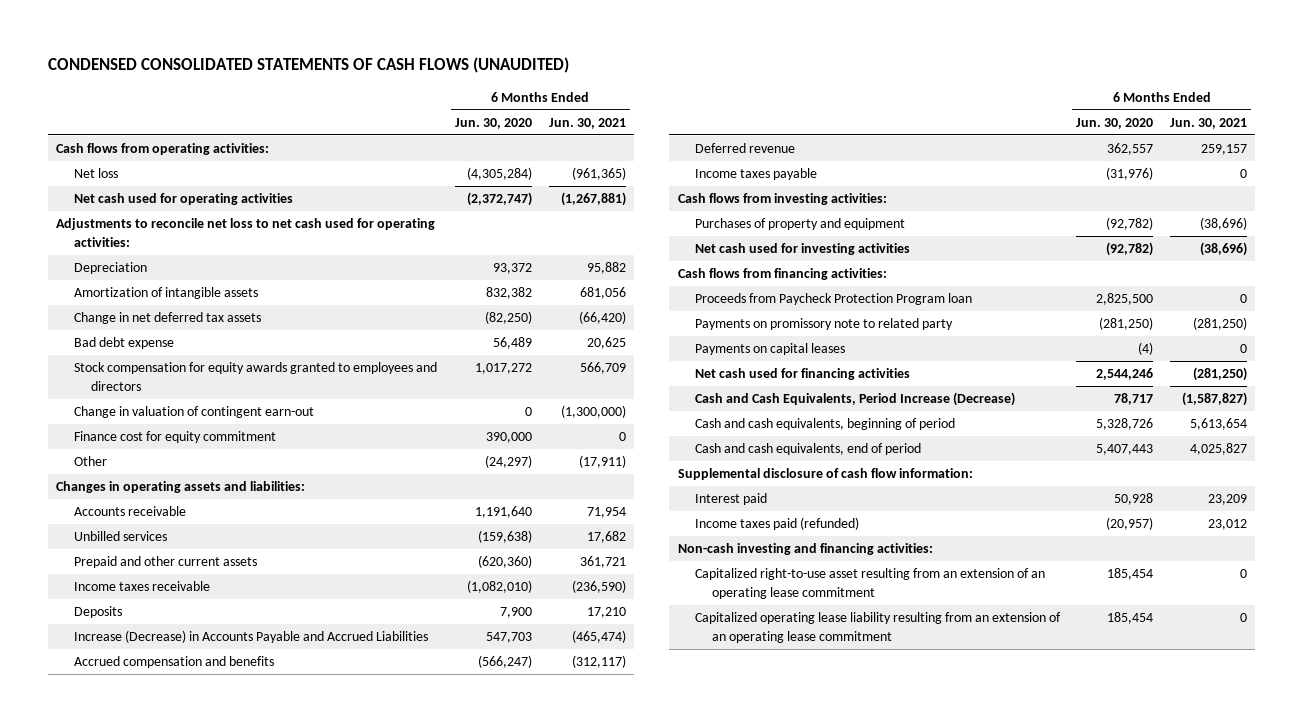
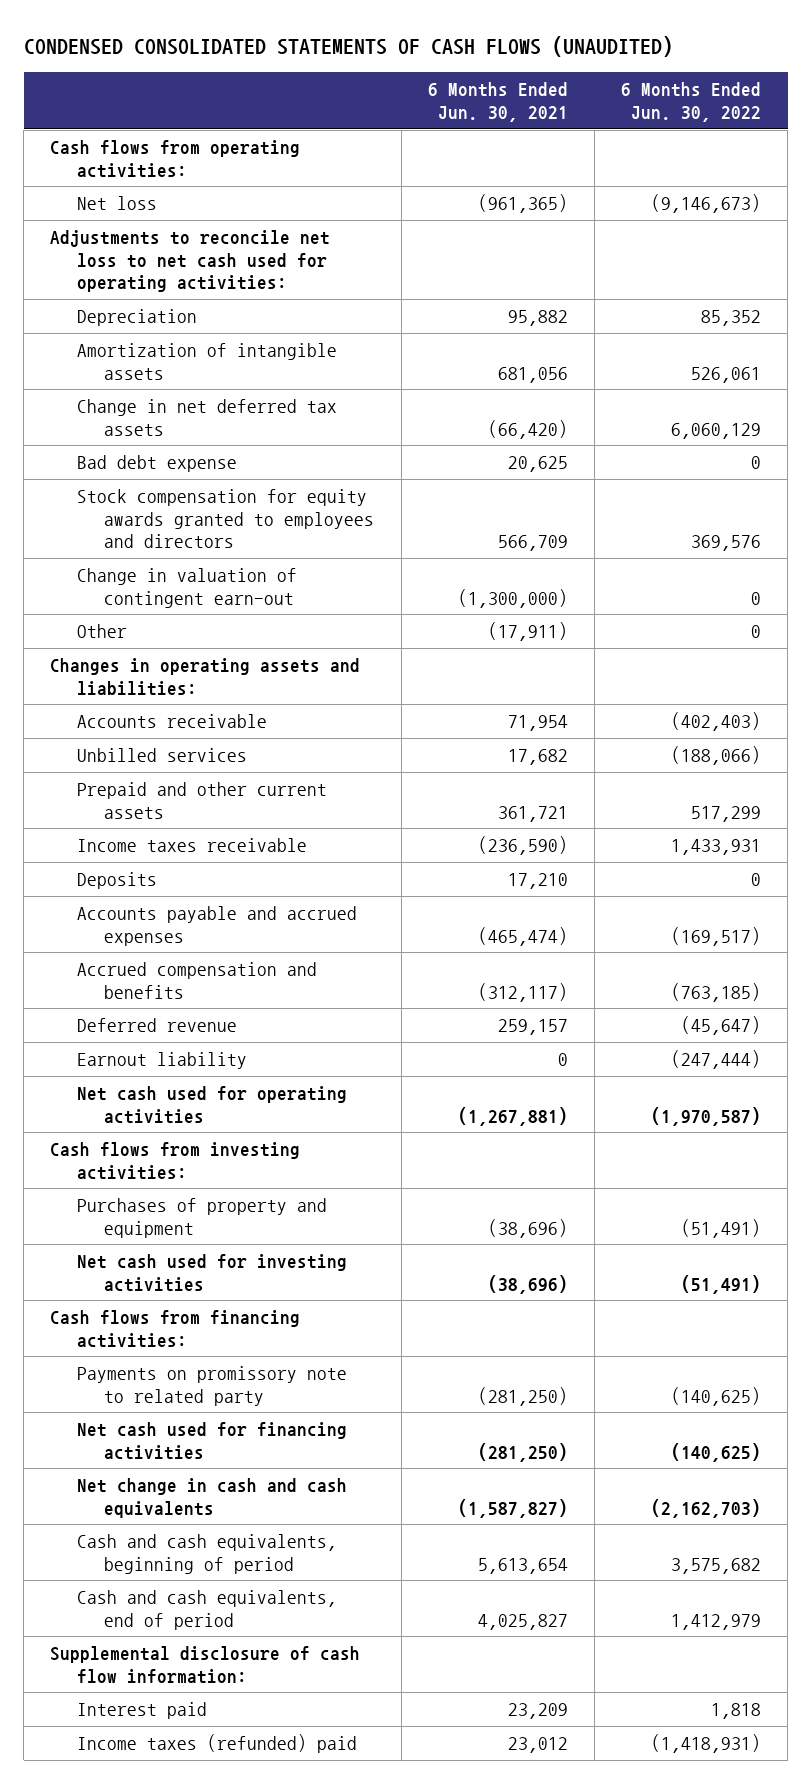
- | 6 Months Ended Jun. 30, 2020 | 6 Months Ended Jun. 30, 2021
+ | 6 Months Ended Jun. 30, 2021 | 6 Months Ended Jun. 30, 2022
- Finance cost for equity commitment | 390,000 | 0
- Increase (Decrease) in Accounts Payable and Accrued Liabilities | 547,703 | (465,474)
+ Accounts payable and accrued expenses | (465,474) | (169,517)
- Income taxes payable | (31,976) | 0
+ Earnout liability | 0 | (247,444)
moved down: Net cash used for operating activities | (1,267,881) | (1,970,587)
- Proceeds from Paycheck Protection Program loan | 2,825,500 | 0
- Payments on capital leases | (4) | 0
- Cash and Cash Equivalents, Period Increase (Decrease) | 78,717 | (1,587,827)
+ Net change in cash and cash equivalents | (1,587,827) | (2,162,703)
- Income taxes paid (refunded) | (20,957) | 23,012
- Non-cash investing and financing activities:
- Capitalized right-to-use asset resulting from an extension of an operating lease commitment | 185,454 | 0
- Capitalized operating lease liability resulting from an extension of an operating lease commitment | 185,454 | 0
+ Income taxes (refunded) paid | 23,012 | (1,418,931)

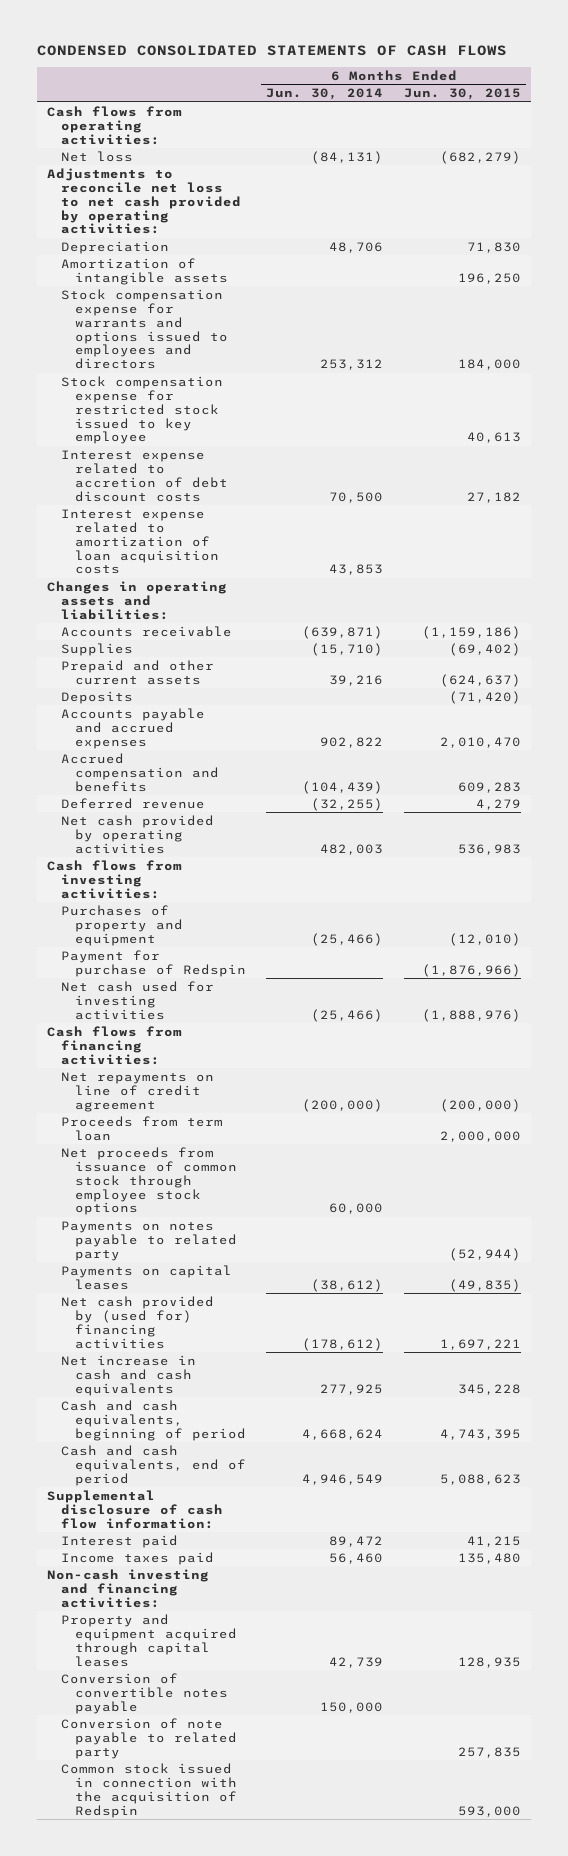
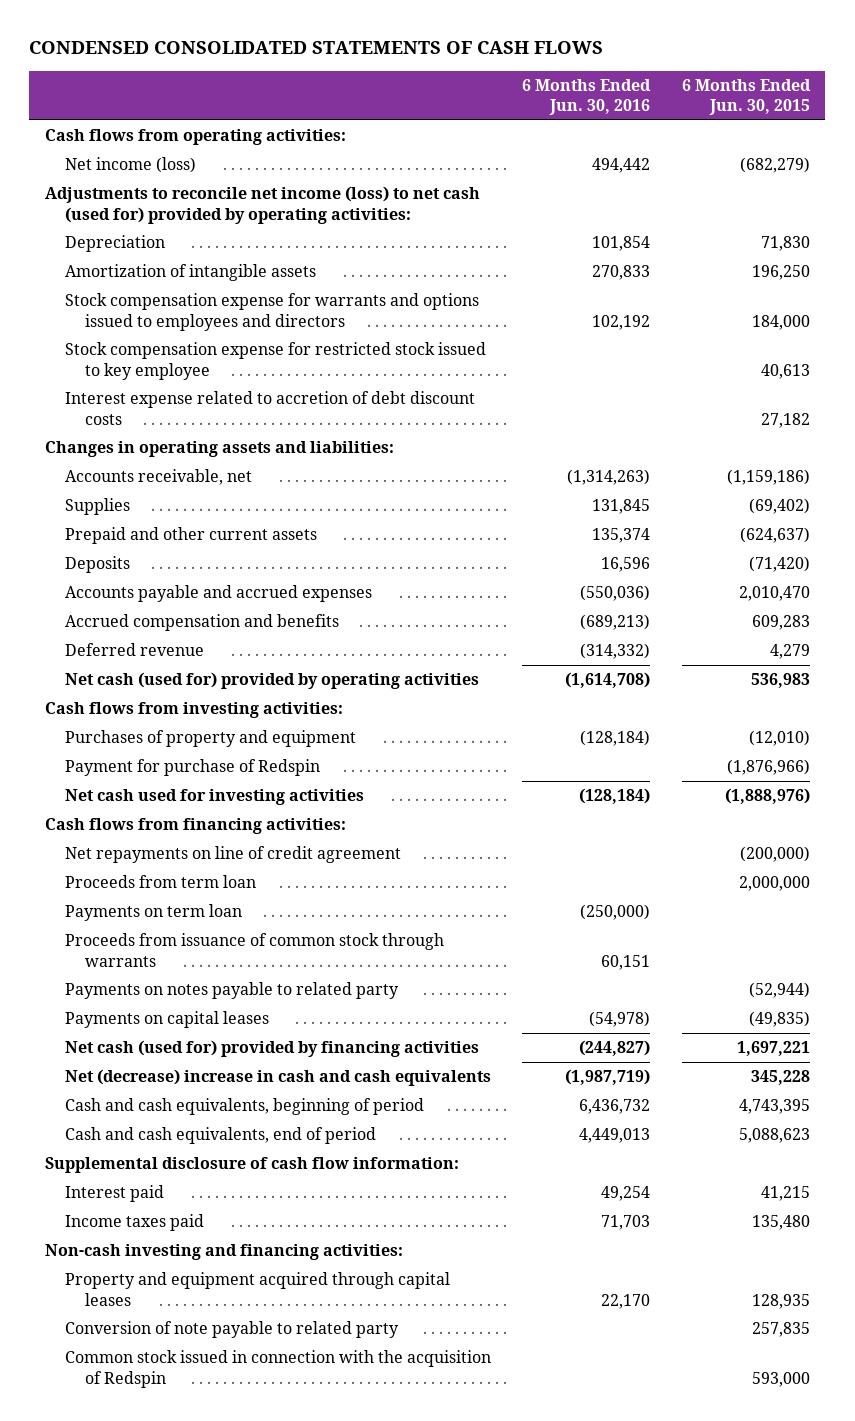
- | 6 Months Ended Jun. 30, 2014 | 6 Months Ended Jun. 30, 2015
+ | 6 Months Ended Jun. 30, 2016 | 6 Months Ended Jun. 30, 2015
- Net loss | (84,131) | (682,279)
- Adjustments to reconcile net loss to net cash provided by operating activities:
+ Net income (loss) | 494,442 | (682,279)
+ Adjustments to reconcile net income (loss) to net cash (used for) provided by operating activities:
- Interest expense related to amortization of loan acquisition costs | 43,853 |
- Accounts receivable | (639,871) | (1,159,186)
+ Accounts receivable, net | (1,314,263) | (1,159,186)
- Net cash provided by operating activities | 482,003 | 536,983
+ Net cash (used for) provided by operating activities | (1,614,708) | 536,983
- Net proceeds from issuance of common stock through employee stock options | 60,000 |
+ Payments on term loan | (250,000) |
+ Proceeds from issuance of common stock through warrants | 60,151 |
- Net cash provided by (used for) financing activities | (178,612) | 1,697,221
- Net increase in cash and cash equivalents | 277,925 | 345,228
+ Net cash (used for) provided by financing activities | (244,827) | 1,697,221
+ Net (decrease) increase in cash and cash equivalents | (1,987,719) | 345,228
- Conversion of convertible notes payable | 150,000 |

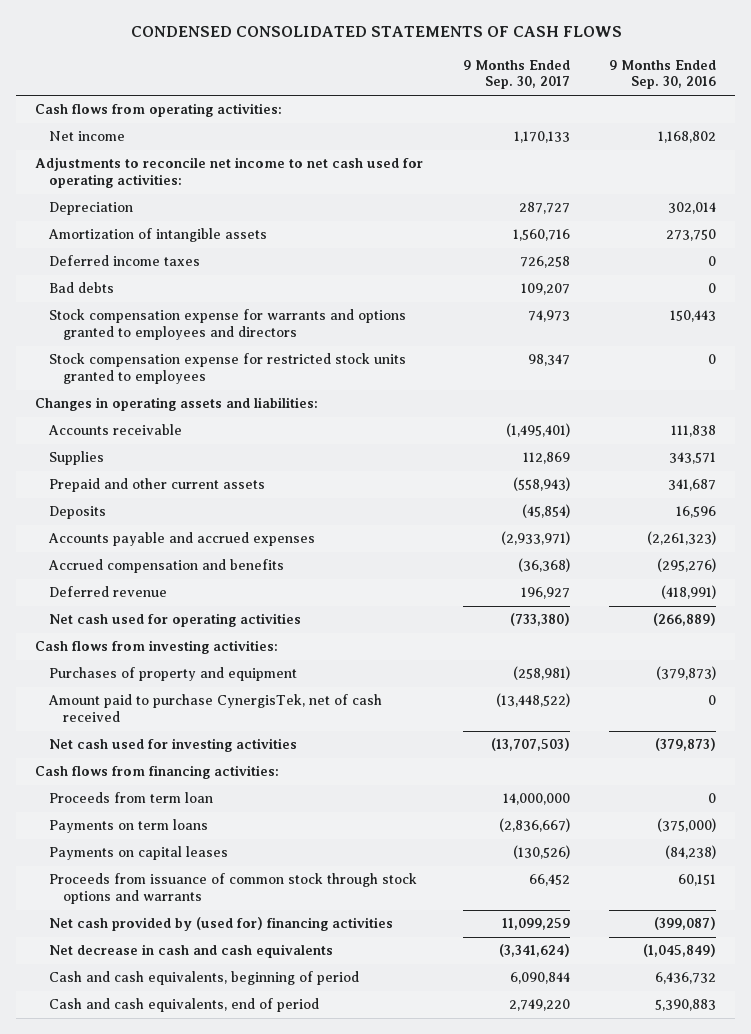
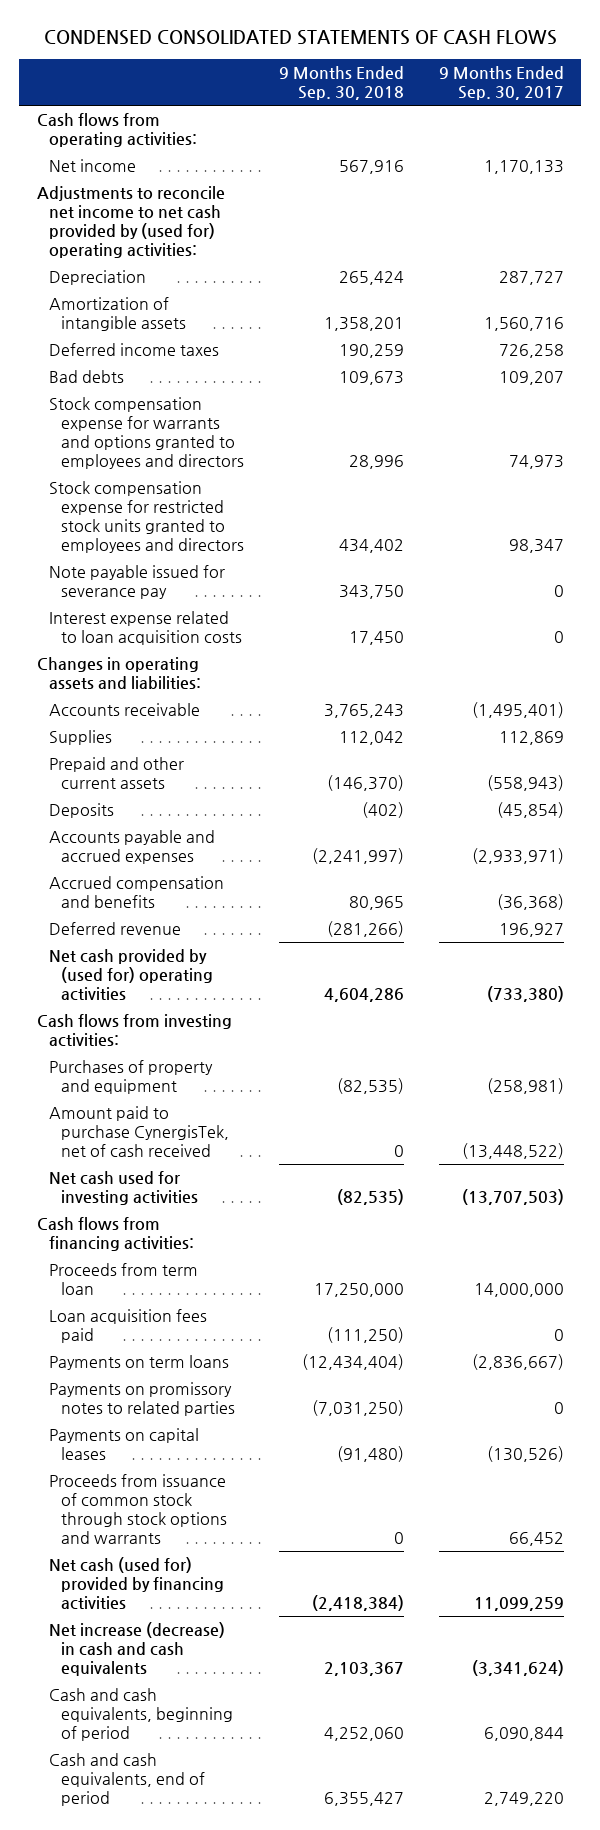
- | 9 Months Ended Sep. 30, 2017 | 9 Months Ended Sep. 30, 2016
+ | 9 Months Ended Sep. 30, 2018 | 9 Months Ended Sep. 30, 2017
- Adjustments to reconcile net income to net cash used for operating activities:
+ Adjustments to reconcile net income to net cash provided by (used for) operating activities:
- Stock compensation expense for restricted stock units granted to employees | 98,347 | 0
+ Stock compensation expense for restricted stock units granted to employees and directors | 434,402 | 98,347
+ Note payable issued for severance pay | 343,750 | 0
+ Interest expense related to loan acquisition costs | 17,450 | 0
- Net cash used for operating activities | (733,380) | (266,889)
+ Net cash provided by (used for) operating activities | 4,604,286 | (733,380)
+ Loan acquisition fees paid | (111,250) | 0
+ Payments on promissory notes to related parties | (7,031,250) | 0
- Net cash provided by (used for) financing activities | 11,099,259 | (399,087)
- Net decrease in cash and cash equivalents | (3,341,624) | (1,045,849)
+ Net cash (used for) provided by financing activities | (2,418,384) | 11,099,259
+ Net increase (decrease) in cash and cash equivalents | 2,103,367 | (3,341,624)

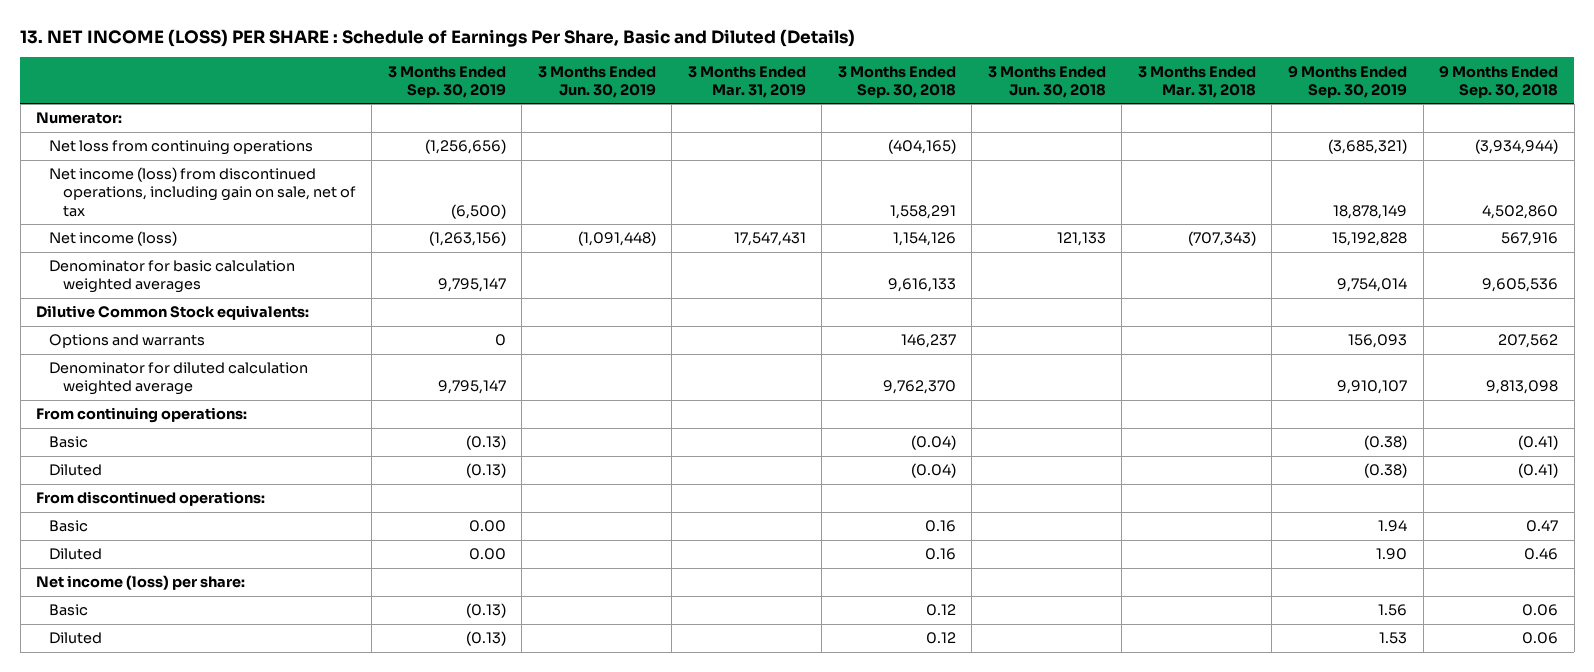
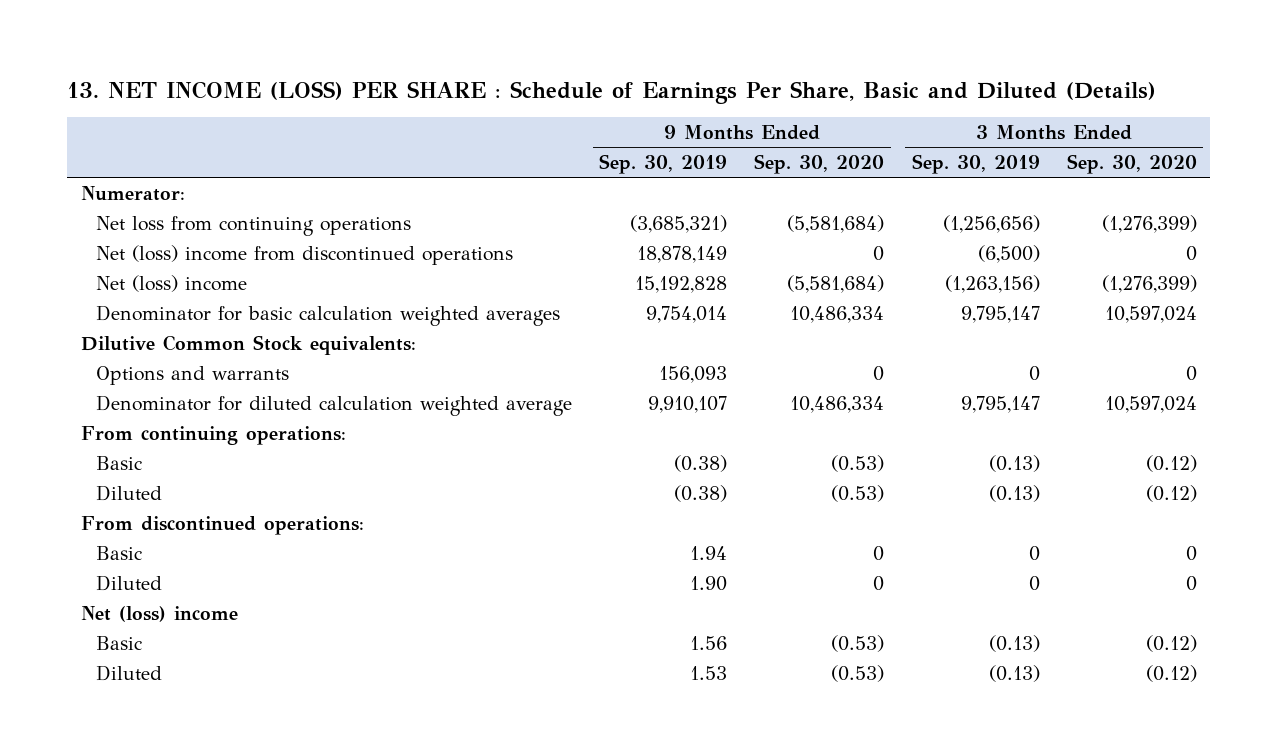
- | 3 Months Ended Sep. 30, 2019 | 3 Months Ended Jun. 30, 2019 | 3 Months Ended Mar. 31, 2019 | 3 Months Ended Sep. 30, 2018 | 3 Months Ended Jun. 30, 2018 | 3 Months Ended Mar. 31, 2018 | 9 Months Ended Sep. 30, 2019 | 9 Months Ended Sep. 30, 2018
+ | 9 Months Ended Sep. 30, 2019 | 9 Months Ended Sep. 30, 2020 | 3 Months Ended Sep. 30, 2019 | 3 Months Ended Sep. 30, 2020
- Net income (loss) from discontinued operations, including gain on sale, net of tax | (6,500) | | | 1,558,291 | | | 18,878,149 | 4,502,860
- Net income (loss) | (1,263,156) | (1,091,448) | 17,547,431 | 1,154,126 | 121,133 | (707,343) | 15,192,828 | 567,916
+ Net (loss) income from discontinued operations | 18,878,149 | 0 | (6,500) | 0
+ Net (loss) income | 15,192,828 | (5,581,684) | (1,263,156) | (1,276,399)
- Basic | 0.00 | | | 0.16 | | | 1.94 | 0.47
- Diluted | 0.00 | | | 0.16 | | | 1.90 | 0.46
- Net income (loss) per share:
+ Basic | 1.94 | 0 | 0 | 0
+ Diluted | 1.90 | 0 | 0 | 0
+ Net (loss) income

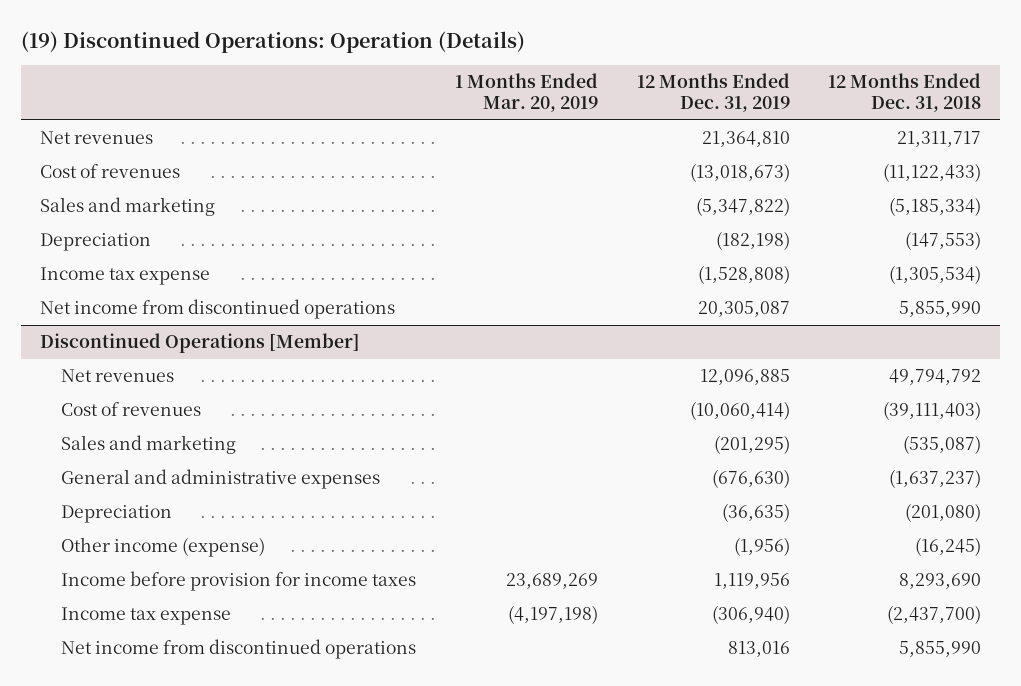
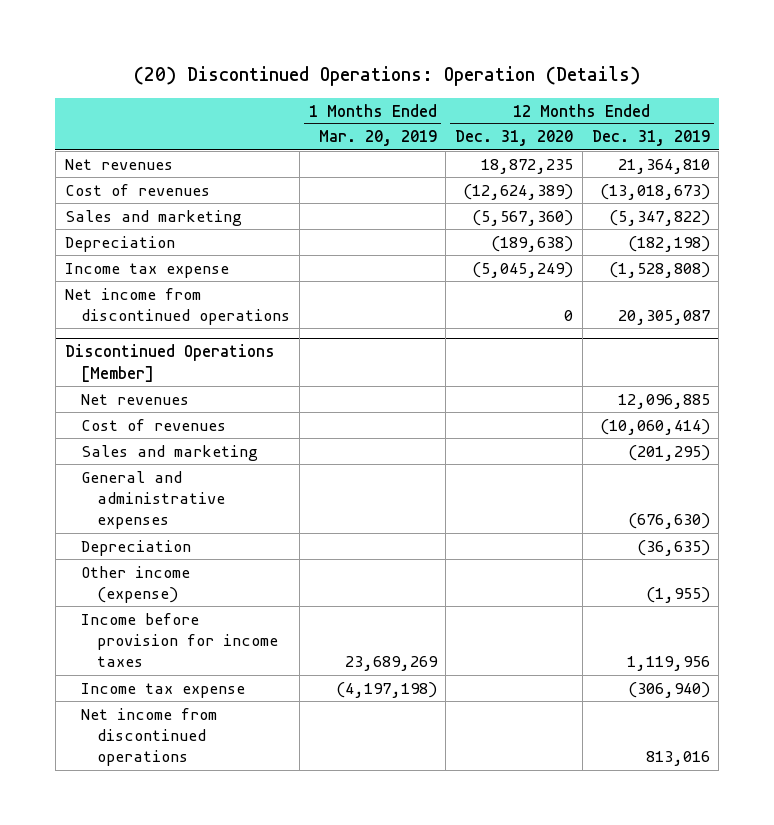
- (19) Discontinued Operations: Operation (Details)
+ (20) Discontinued Operations: Operation (Details)
- | 1 Months Ended Mar. 20, 2019 | 12 Months Ended Dec. 31, 2019 | 12 Months Ended Dec. 31, 2018
+ | 1 Months Ended Mar. 20, 2019 | 12 Months Ended Dec. 31, 2020 | 12 Months Ended Dec. 31, 2019
@ Discontinued Operations [Member]
- Other income (expense) | | (1,956) | (16,245)
+ Other income (expense) | | | (1,955)

